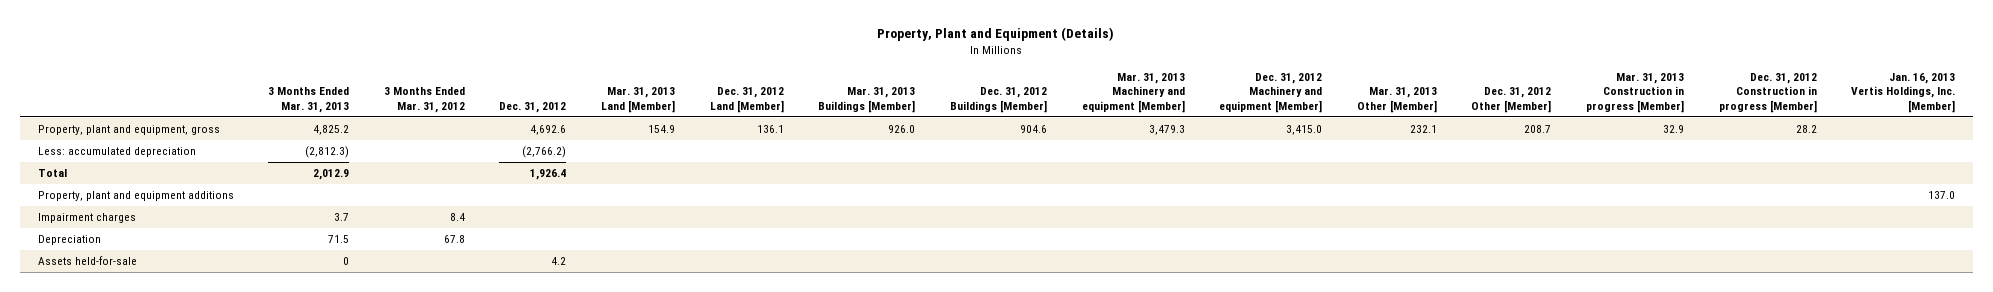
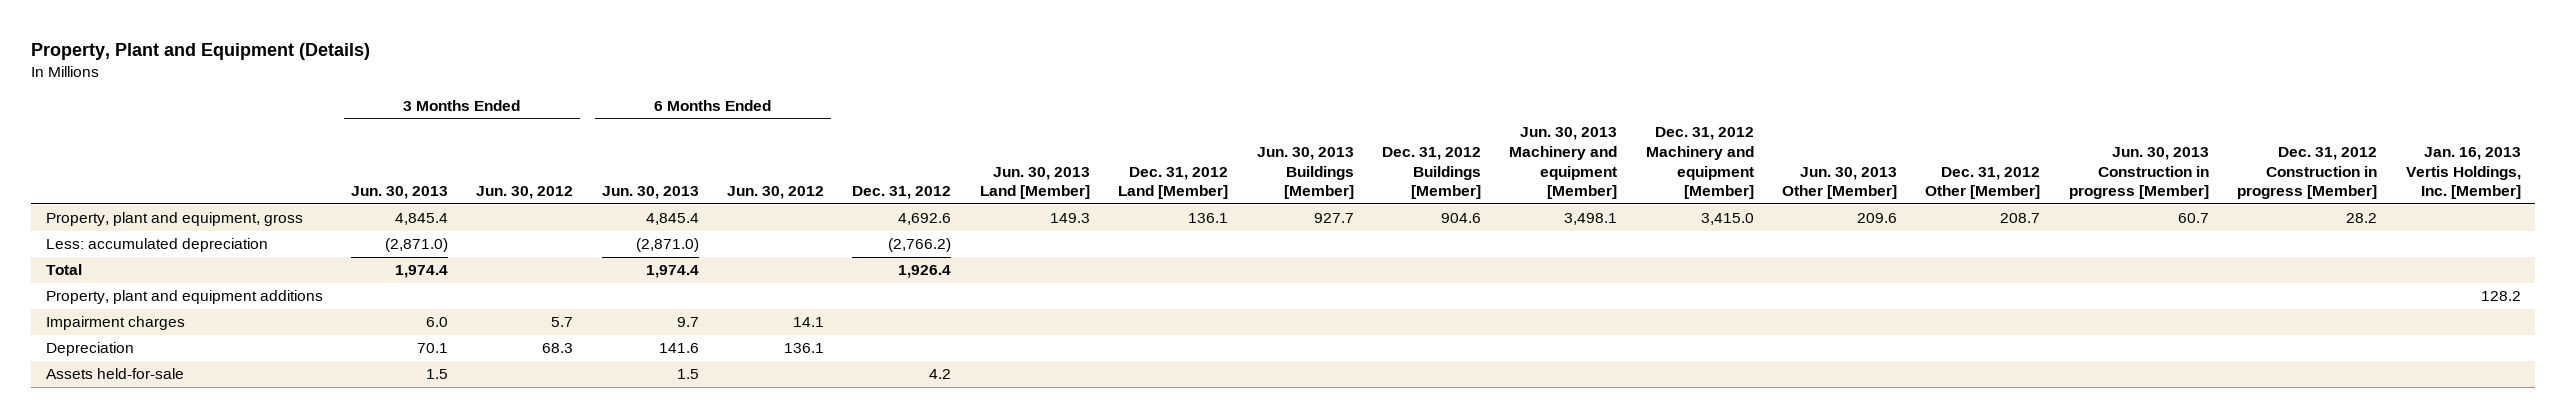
- | 3 Months Ended Mar. 31, 2013 | 3 Months Ended Mar. 31, 2012 | Dec. 31, 2012 | Mar. 31, 2013 Land [Member] | Dec. 31, 2012 Land [Member] | Mar. 31, 2013 Buildings [Member] | Dec. 31, 2012 Buildings [Member] | Mar. 31, 2013 Machinery and equipment [Member] | Dec. 31, 2012 Machinery and equipment [Member] | Mar. 31, 2013 Other [Member] | Dec. 31, 2012 Other [Member] | Mar. 31, 2013 Construction in progress [Member] | Dec. 31, 2012 Construction in progress [Member] | Jan. 16, 2013 Vertis Holdings, Inc. [Member]
+ | 3 Months Ended Jun. 30, 2013 | 3 Months Ended Jun. 30, 2012 | 6 Months Ended Jun. 30, 2013 | 6 Months Ended Jun. 30, 2012 | Dec. 31, 2012 | Jun. 30, 2013 Land [Member] | Dec. 31, 2012 Land [Member] | Jun. 30, 2013 Buildings [Member] | Dec. 31, 2012 Buildings [Member] | Jun. 30, 2013 Machinery and equipment [Member] | Dec. 31, 2012 Machinery and equipment [Member] | Jun. 30, 2013 Other [Member] | Dec. 31, 2012 Other [Member] | Jun. 30, 2013 Construction in progress [Member] | Dec. 31, 2012 Construction in progress [Member] | Jan. 16, 2013 Vertis Holdings, Inc. [Member]
- Property, plant and equipment additions | | | | | | | | | | | | | | 137.0
+ Property, plant and equipment additions | | | | | | | | | | | | | | | | 128.2

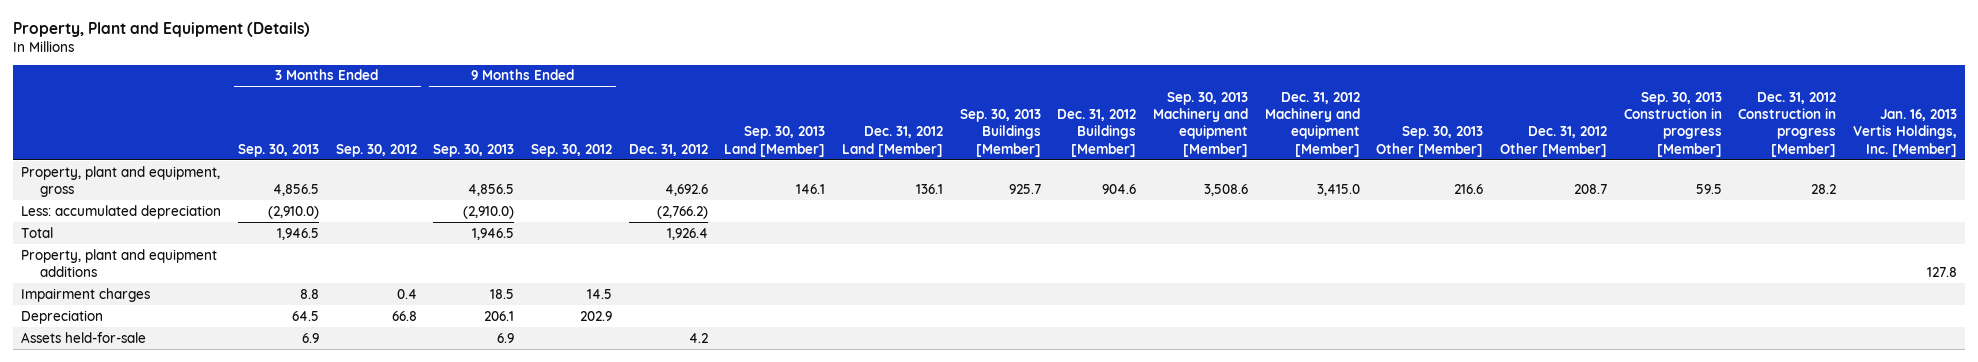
- | 3 Months Ended Jun. 30, 2013 | 3 Months Ended Jun. 30, 2012 | 6 Months Ended Jun. 30, 2013 | 6 Months Ended Jun. 30, 2012 | Dec. 31, 2012 | Jun. 30, 2013 Land [Member] | Dec. 31, 2012 Land [Member] | Jun. 30, 2013 Buildings [Member] | Dec. 31, 2012 Buildings [Member] | Jun. 30, 2013 Machinery and equipment [Member] | Dec. 31, 2012 Machinery and equipment [Member] | Jun. 30, 2013 Other [Member] | Dec. 31, 2012 Other [Member] | Jun. 30, 2013 Construction in progress [Member] | Dec. 31, 2012 Construction in progress [Member] | Jan. 16, 2013 Vertis Holdings, Inc. [Member]
+ | 3 Months Ended Sep. 30, 2013 | 3 Months Ended Sep. 30, 2012 | 9 Months Ended Sep. 30, 2013 | 9 Months Ended Sep. 30, 2012 | Dec. 31, 2012 | Sep. 30, 2013 Land [Member] | Dec. 31, 2012 Land [Member] | Sep. 30, 2013 Buildings [Member] | Dec. 31, 2012 Buildings [Member] | Sep. 30, 2013 Machinery and equipment [Member] | Dec. 31, 2012 Machinery and equipment [Member] | Sep. 30, 2013 Other [Member] | Dec. 31, 2012 Other [Member] | Sep. 30, 2013 Construction in progress [Member] | Dec. 31, 2012 Construction in progress [Member] | Jan. 16, 2013 Vertis Holdings, Inc. [Member]
- Property, plant and equipment additions | | | | | | | | | | | | | | | | 128.2
+ Property, plant and equipment additions | | | | | | | | | | | | | | | | 127.8

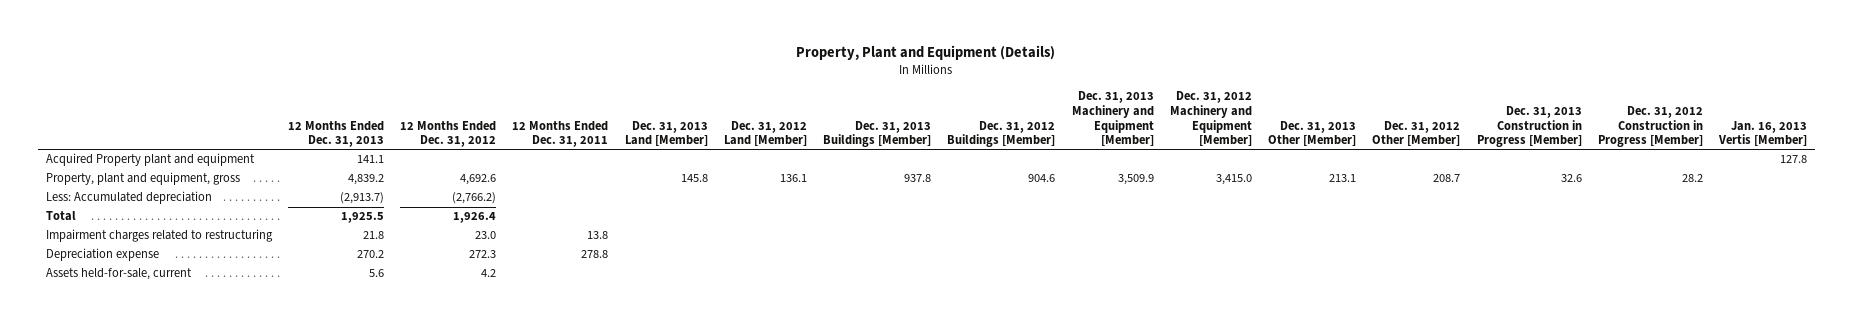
- | 3 Months Ended Sep. 30, 2013 | 3 Months Ended Sep. 30, 2012 | 9 Months Ended Sep. 30, 2013 | 9 Months Ended Sep. 30, 2012 | Dec. 31, 2012 | Sep. 30, 2013 Land [Member] | Dec. 31, 2012 Land [Member] | Sep. 30, 2013 Buildings [Member] | Dec. 31, 2012 Buildings [Member] | Sep. 30, 2013 Machinery and equipment [Member] | Dec. 31, 2012 Machinery and equipment [Member] | Sep. 30, 2013 Other [Member] | Dec. 31, 2012 Other [Member] | Sep. 30, 2013 Construction in progress [Member] | Dec. 31, 2012 Construction in progress [Member] | Jan. 16, 2013 Vertis Holdings, Inc. [Member]
+ | 12 Months Ended Dec. 31, 2013 | 12 Months Ended Dec. 31, 2012 | 12 Months Ended Dec. 31, 2011 | Dec. 31, 2013 Land [Member] | Dec. 31, 2012 Land [Member] | Dec. 31, 2013 Buildings [Member] | Dec. 31, 2012 Buildings [Member] | Dec. 31, 2013 Machinery and Equipment [Member] | Dec. 31, 2012 Machinery and Equipment [Member] | Dec. 31, 2013 Other [Member] | Dec. 31, 2012 Other [Member] | Dec. 31, 2013 Construction in Progress [Member] | Dec. 31, 2012 Construction in Progress [Member] | Jan. 16, 2013 Vertis [Member]
+ Acquired Property plant and equipment | 141.1 | | | | | | | | | | | | | 127.8
- Less: accumulated depreciation | (2,910.0) | | (2,910.0) | | (2,766.2) | | | | | | | | | | |
+ Less: Accumulated depreciation | (2,913.7) | (2,766.2) | | | | | | | | | | | |
- Property, plant and equipment additions | | | | | | | | | | | | | | | | 127.8
- Impairment charges | 8.8 | 0.4 | 18.5 | 14.5 | | | | | | | | | | | |
- Depreciation | 64.5 | 66.8 | 206.1 | 202.9 | | | | | | | | | | | |
- Assets held-for-sale | 6.9 | | 6.9 | | 4.2 | | | | | | | | | | |
+ Impairment charges related to restructuring | 21.8 | 23.0 | 13.8 | | | | | | | | | | |
+ Depreciation expense | 270.2 | 272.3 | 278.8 | | | | | | | | | | |
+ Assets held-for-sale, current | 5.6 | 4.2 | | | | | | | | | | | |

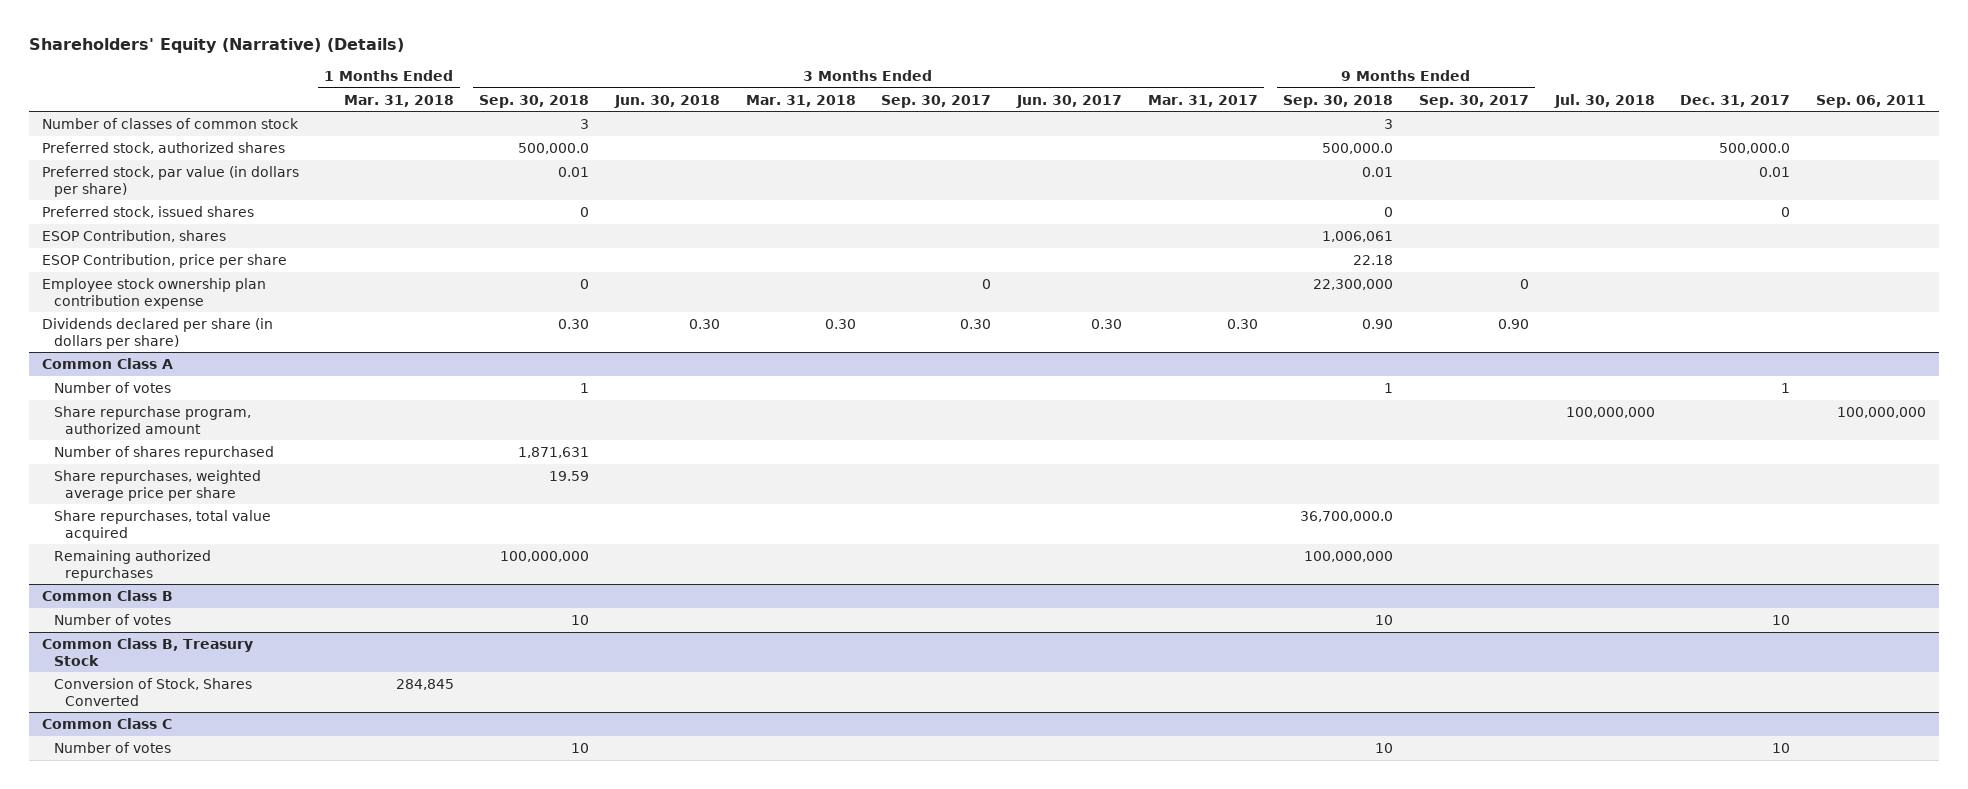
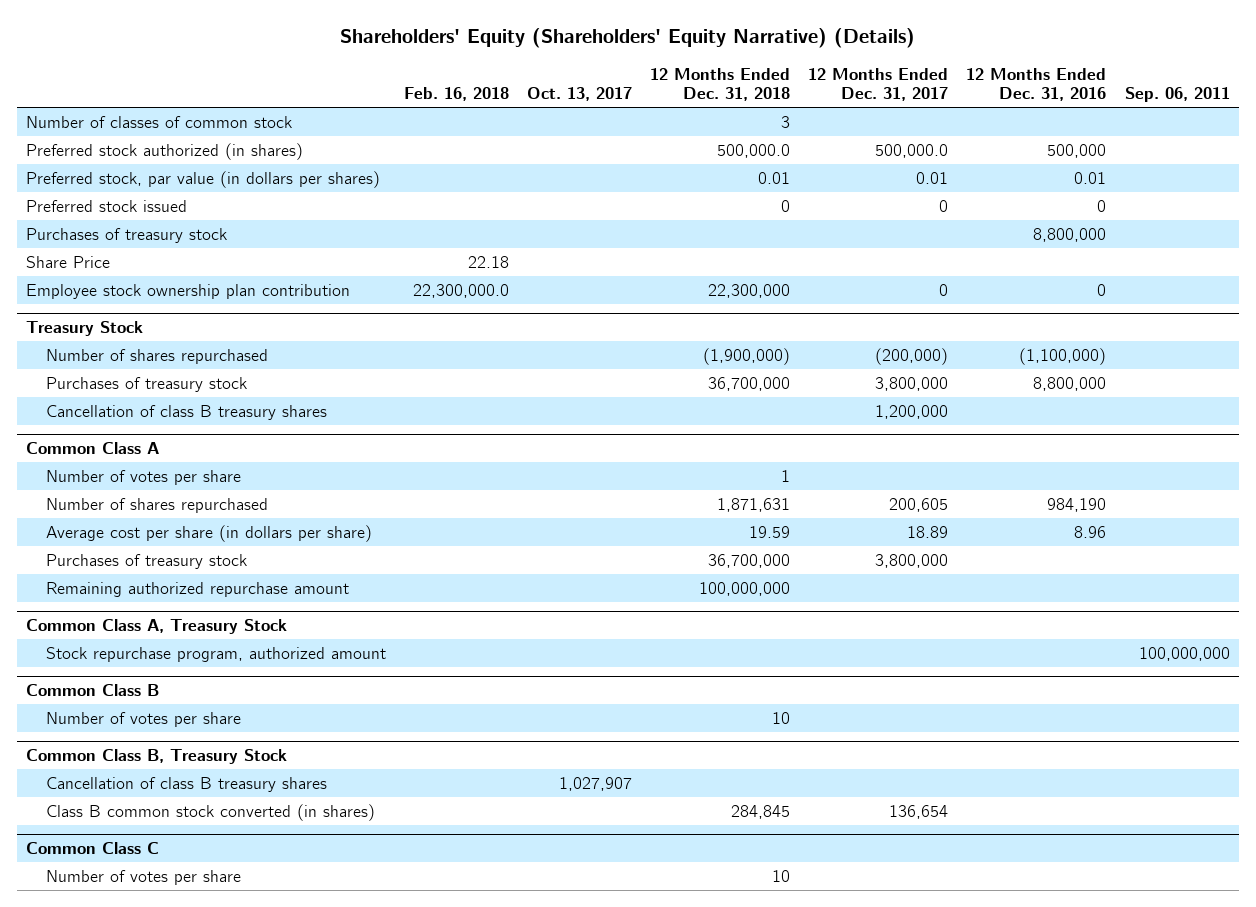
- Shareholders' Equity (Narrative) (Details)
+ Shareholders' Equity (Shareholders' Equity Narrative) (Details)
- | 1 Months Ended Mar. 31, 2018 | 3 Months Ended Sep. 30, 2018 | 3 Months Ended Jun. 30, 2018 | 3 Months Ended Mar. 31, 2018 | 3 Months Ended Sep. 30, 2017 | 3 Months Ended Jun. 30, 2017 | 3 Months Ended Mar. 31, 2017 | 9 Months Ended Sep. 30, 2018 | 9 Months Ended Sep. 30, 2017 | Jul. 30, 2018 | Dec. 31, 2017 | Sep. 06, 2011
+ | Feb. 16, 2018 | Oct. 13, 2017 | 12 Months Ended Dec. 31, 2018 | 12 Months Ended Dec. 31, 2017 | 12 Months Ended Dec. 31, 2016 | Sep. 06, 2011
- Preferred stock, authorized shares | | 500,000.0 | | | | | | 500,000.0 | | | 500,000.0 |
- Preferred stock, par value (in dollars per share) | | 0.01 | | | | | | 0.01 | | | 0.01 |
- Preferred stock, issued shares | | 0 | | | | | | 0 | | | 0 |
- ESOP Contribution, shares | | | | | | | | 1,006,061 | | | |
- ESOP Contribution, price per share | | | | | | | | 22.18 | | | |
- Employee stock ownership plan contribution expense | | 0 | | | 0 | | | 22,300,000 | 0 | | |
- Dividends declared per share (in dollars per share) | | 0.30 | 0.30 | 0.30 | 0.30 | 0.30 | 0.30 | 0.90 | 0.90 | | |
+ Preferred stock authorized (in shares) | | | 500,000.0 | 500,000.0 | 500,000 |
+ Preferred stock, par value (in dollars per shares) | | | 0.01 | 0.01 | 0.01 |
+ Preferred stock issued | | | 0 | 0 | 0 |
+ Purchases of treasury stock | | | | | 8,800,000 |
+ Share Price | 22.18 | | | | |
+ Employee stock ownership plan contribution | 22,300,000.0 | | 22,300,000 | 0 | 0 |
+ Treasury Stock
+ Number of shares repurchased | | | (1,900,000) | (200,000) | (1,100,000) |
+ Purchases of treasury stock | | | 36,700,000 | 3,800,000 | 8,800,000 |
+ Cancellation of class B treasury shares | | | | 1,200,000 | |
@ Common Class A
- Number of votes | | 1 | | | | | | 1 | | | 1 |
- Share repurchase program, authorized amount | | | | | | | | | | 100,000,000 | | 100,000,000
+ Number of votes per share | | | 1 | | |
- Share repurchases, weighted average price per share | | 19.59 | | | | | | | | | |
- Share repurchases, total value acquired | | | | | | | | 36,700,000.0 | | | |
- Remaining authorized repurchases | | 100,000,000 | | | | | | 100,000,000 | | | |
+ Average cost per share (in dollars per share) | | | 19.59 | 18.89 | 8.96 |
+ Purchases of treasury stock | | | 36,700,000 | 3,800,000 | |
+ Remaining authorized repurchase amount | | | 100,000,000 | | |
+ Common Class A, Treasury Stock
+ Stock repurchase program, authorized amount | | | | | | 100,000,000
@ Common Class B
- Number of votes | | 10 | | | | | | 10 | | | 10 |
+ Number of votes per share | | | 10 | | |
@ Common Class B, Treasury Stock
- Conversion of Stock, Shares Converted | 284,845 | | | | | | | | | | |
+ Cancellation of class B treasury shares | | 1,027,907 | | | |
+ Class B common stock converted (in shares) | | | 284,845 | 136,654 | |
@ Common Class C
- Number of votes | | 10 | | | | | | 10 | | | 10 |
+ Number of votes per share | | | 10 | | |

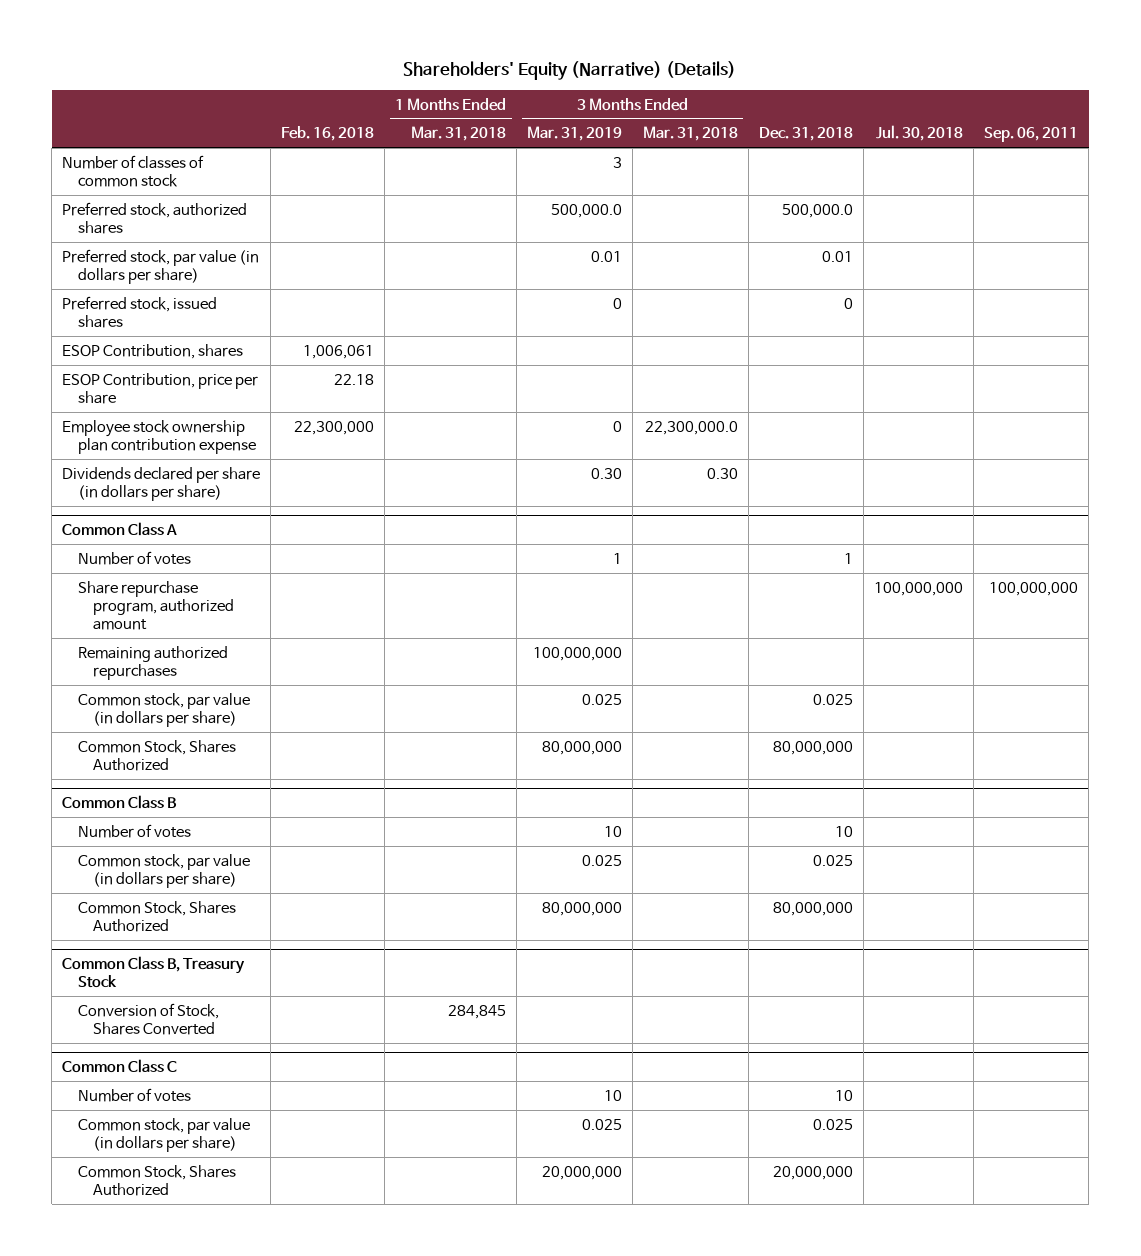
- Shareholders' Equity (Shareholders' Equity Narrative) (Details)
+ Shareholders' Equity (Narrative) (Details)
- | Feb. 16, 2018 | Oct. 13, 2017 | 12 Months Ended Dec. 31, 2018 | 12 Months Ended Dec. 31, 2017 | 12 Months Ended Dec. 31, 2016 | Sep. 06, 2011
+ | Feb. 16, 2018 | 1 Months Ended Mar. 31, 2018 | 3 Months Ended Mar. 31, 2019 | 3 Months Ended Mar. 31, 2018 | Dec. 31, 2018 | Jul. 30, 2018 | Sep. 06, 2011
- Preferred stock authorized (in shares) | | | 500,000.0 | 500,000.0 | 500,000 |
- Preferred stock, par value (in dollars per shares) | | | 0.01 | 0.01 | 0.01 |
- Preferred stock issued | | | 0 | 0 | 0 |
- Purchases of treasury stock | | | | | 8,800,000 |
- Share Price | 22.18 | | | | |
- Employee stock ownership plan contribution | 22,300,000.0 | | 22,300,000 | 0 | 0 |
- Treasury Stock
- Number of shares repurchased | | | (1,900,000) | (200,000) | (1,100,000) |
- Purchases of treasury stock | | | 36,700,000 | 3,800,000 | 8,800,000 |
- Cancellation of class B treasury shares | | | | 1,200,000 | |
+ Preferred stock, authorized shares | | | 500,000.0 | | 500,000.0 | |
+ Preferred stock, par value (in dollars per share) | | | 0.01 | | 0.01 | |
+ Preferred stock, issued shares | | | 0 | | 0 | |
+ ESOP Contribution, shares | 1,006,061 | | | | | |
+ ESOP Contribution, price per share | 22.18 | | | | | |
+ Employee stock ownership plan contribution expense | 22,300,000 | | 0 | 22,300,000.0 | | |
+ Dividends declared per share (in dollars per share) | | | 0.30 | 0.30 | | |
@ Common Class A
- Number of votes per share | | | 1 | | |
- Number of shares repurchased | | | 1,871,631 | 200,605 | 984,190 |
- Average cost per share (in dollars per share) | | | 19.59 | 18.89 | 8.96 |
- Purchases of treasury stock | | | 36,700,000 | 3,800,000 | |
- Remaining authorized repurchase amount | | | 100,000,000 | | |
- Common Class A, Treasury Stock
- Stock repurchase program, authorized amount | | | | | | 100,000,000
@ Common Class A
+ Number of votes | | | 1 | | 1 | |
+ Share repurchase program, authorized amount | | | | | | 100,000,000 | 100,000,000
+ Remaining authorized repurchases | | | 100,000,000 | | | |
+ Common stock, par value (in dollars per share) | | | 0.025 | | 0.025 | |
+ Common Stock, Shares Authorized | | | 80,000,000 | | 80,000,000 | |
@ Common Class B
- Number of votes per share | | | 10 | | |
+ Number of votes | | | 10 | | 10 | |
+ Common stock, par value (in dollars per share) | | | 0.025 | | 0.025 | |
+ Common Stock, Shares Authorized | | | 80,000,000 | | 80,000,000 | |
@ Common Class B, Treasury Stock
- Cancellation of class B treasury shares | | 1,027,907 | | | |
- Class B common stock converted (in shares) | | | 284,845 | 136,654 | |
+ Conversion of Stock, Shares Converted | | 284,845 | | | | |
@ Common Class C
- Number of votes per share | | | 10 | | |
+ Number of votes | | | 10 | | 10 | |
+ Common stock, par value (in dollars per share) | | | 0.025 | | 0.025 | |
+ Common Stock, Shares Authorized | | | 20,000,000 | | 20,000,000 | |

